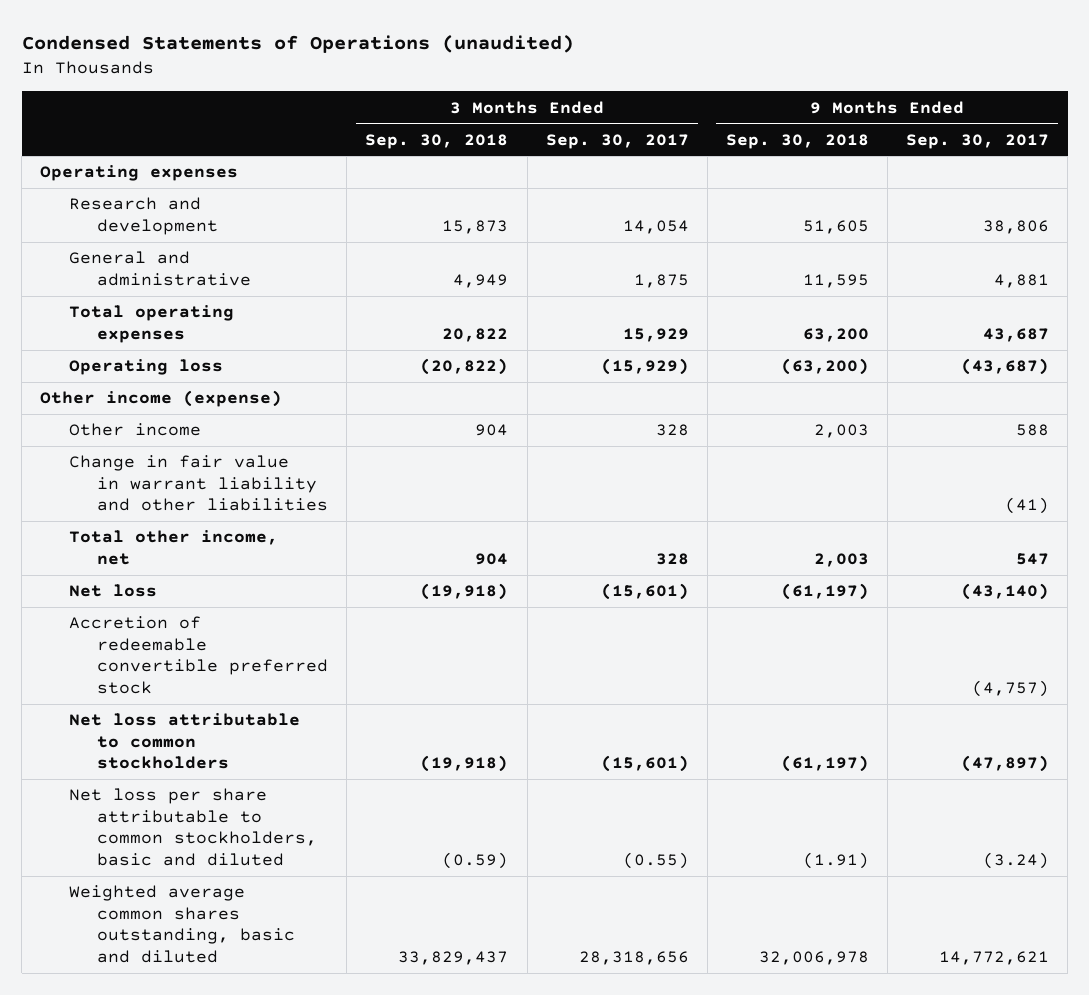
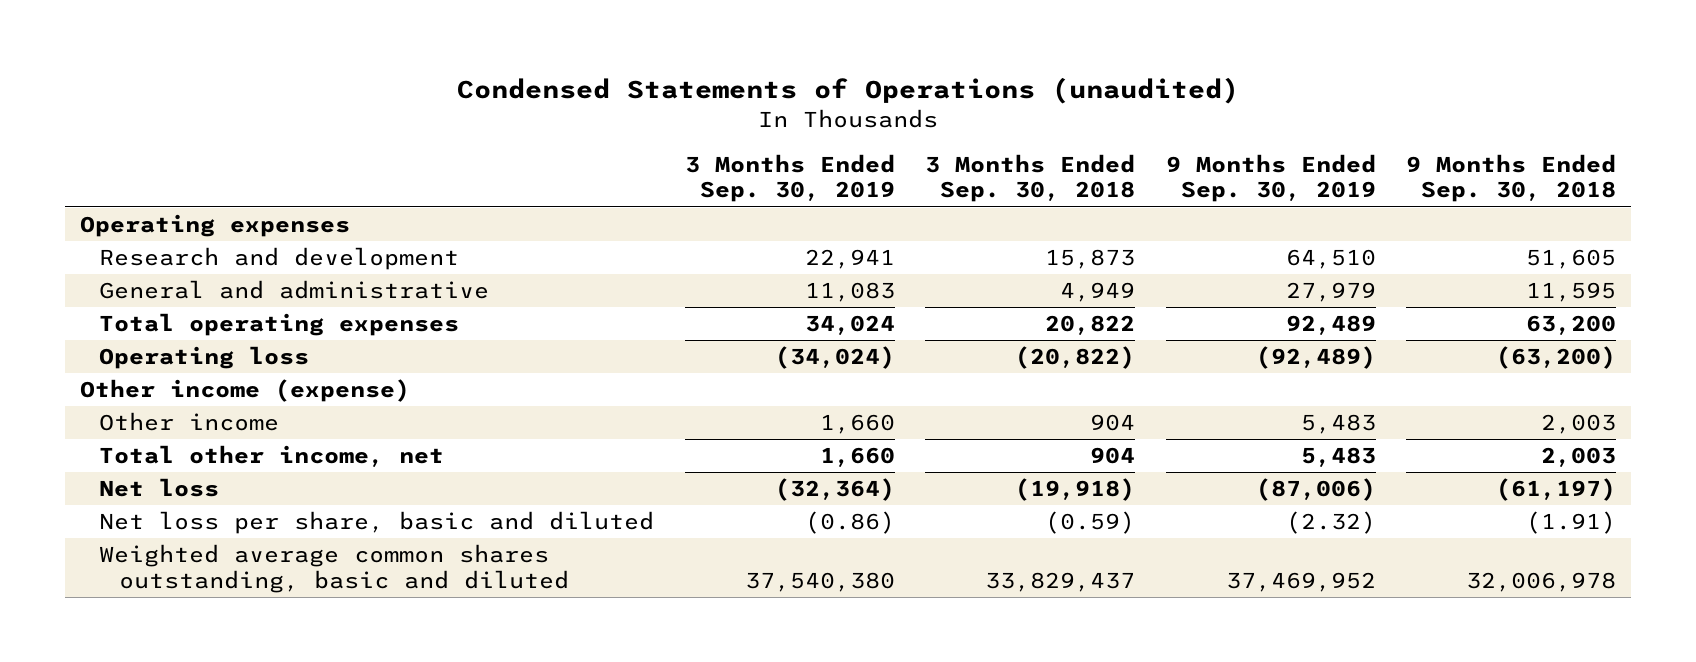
- | 3 Months Ended Sep. 30, 2018 | 3 Months Ended Sep. 30, 2017 | 9 Months Ended Sep. 30, 2018 | 9 Months Ended Sep. 30, 2017
+ | 3 Months Ended Sep. 30, 2019 | 3 Months Ended Sep. 30, 2018 | 9 Months Ended Sep. 30, 2019 | 9 Months Ended Sep. 30, 2018
- Change in fair value in warrant liability and other liabilities | | | | (41)
- Accretion of redeemable convertible preferred stock | | | | (4,757)
- Net loss attributable to common stockholders | (19,918) | (15,601) | (61,197) | (47,897)
- Net loss per share attributable to common stockholders, basic and diluted | (0.59) | (0.55) | (1.91) | (3.24)
+ Net loss per share, basic and diluted | (0.86) | (0.59) | (2.32) | (1.91)

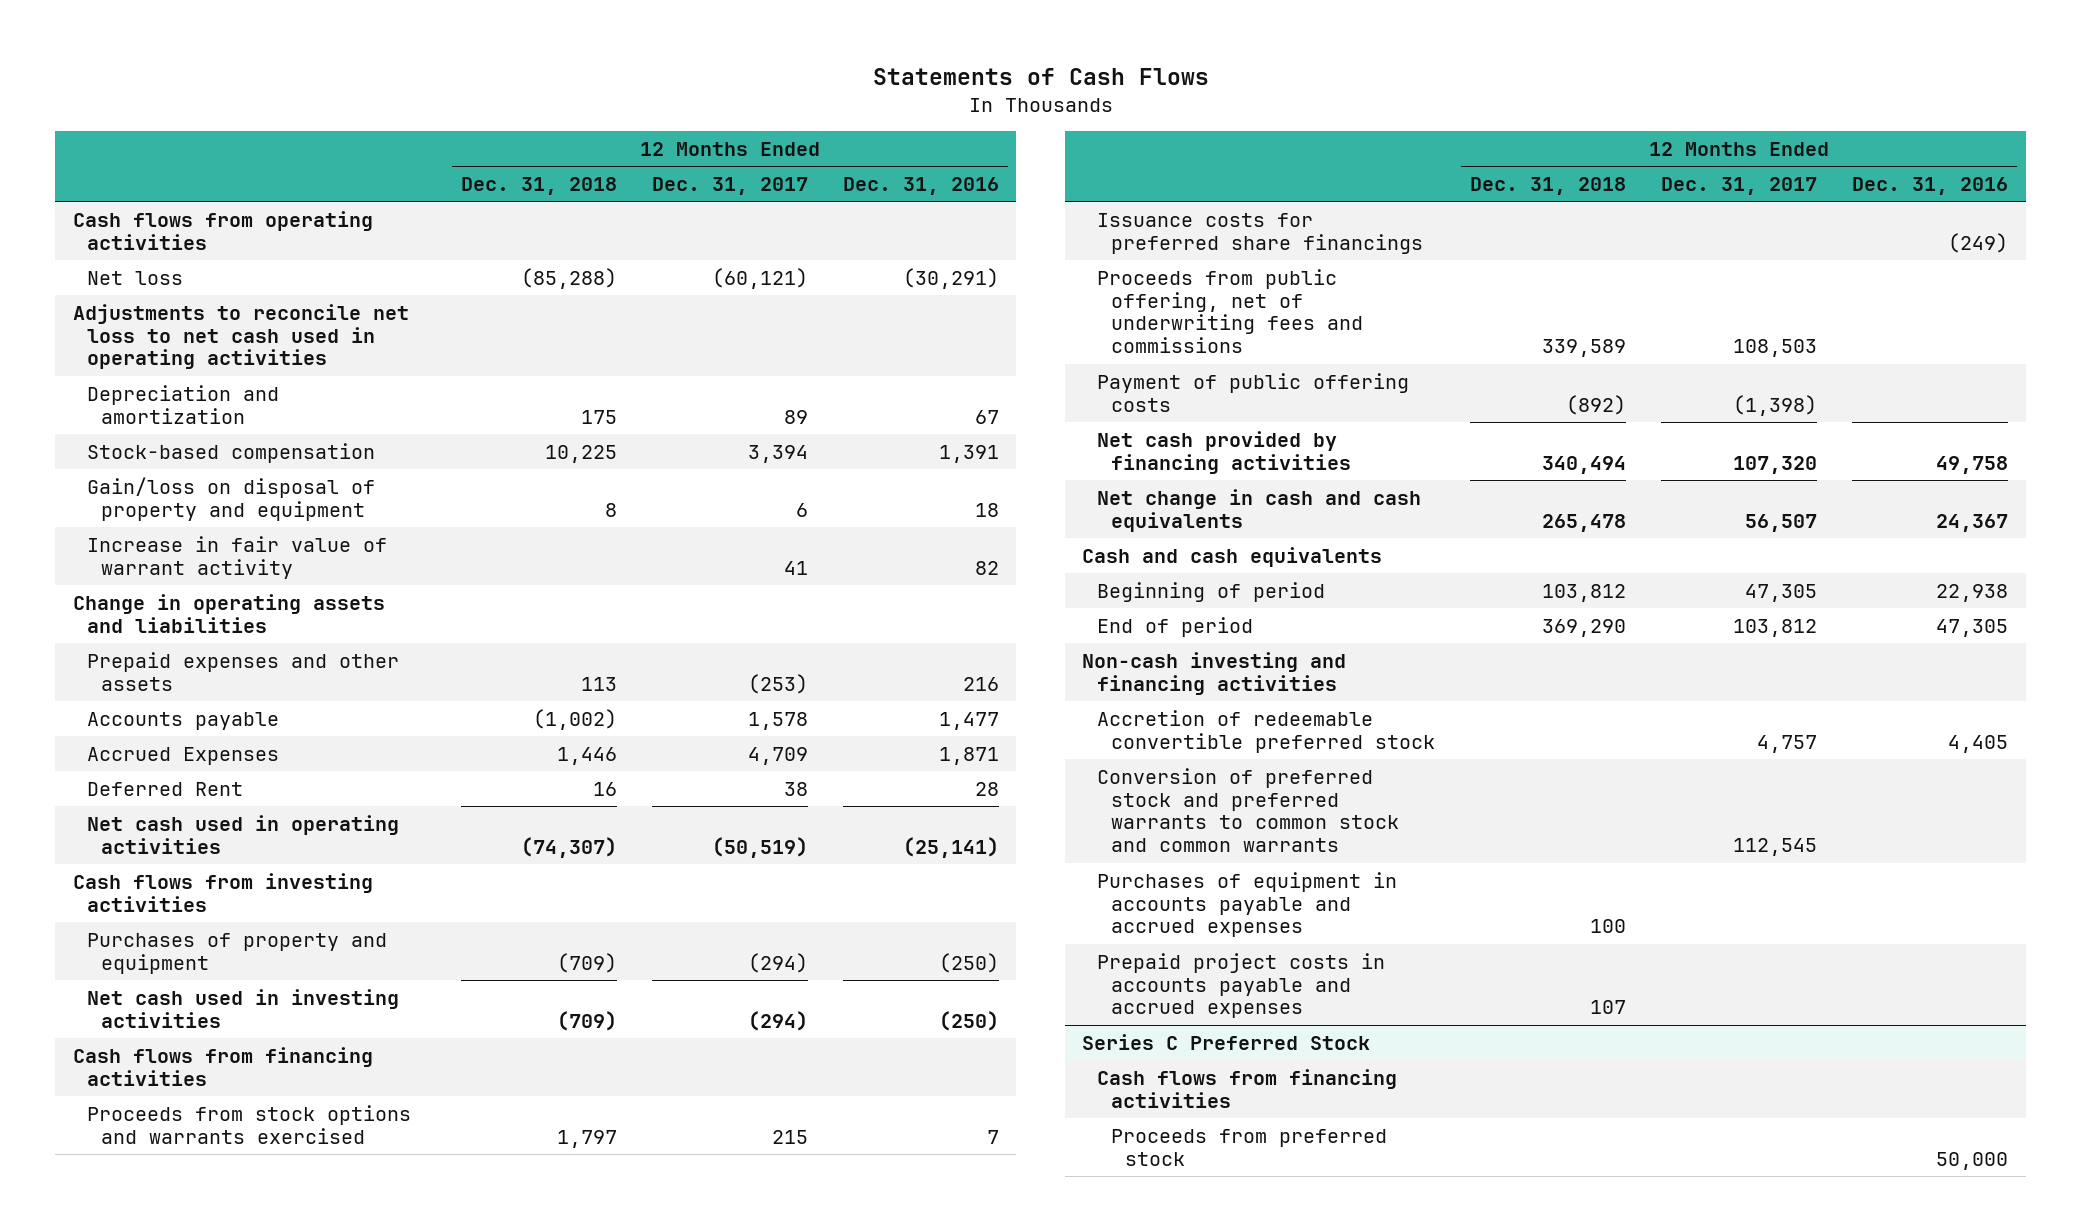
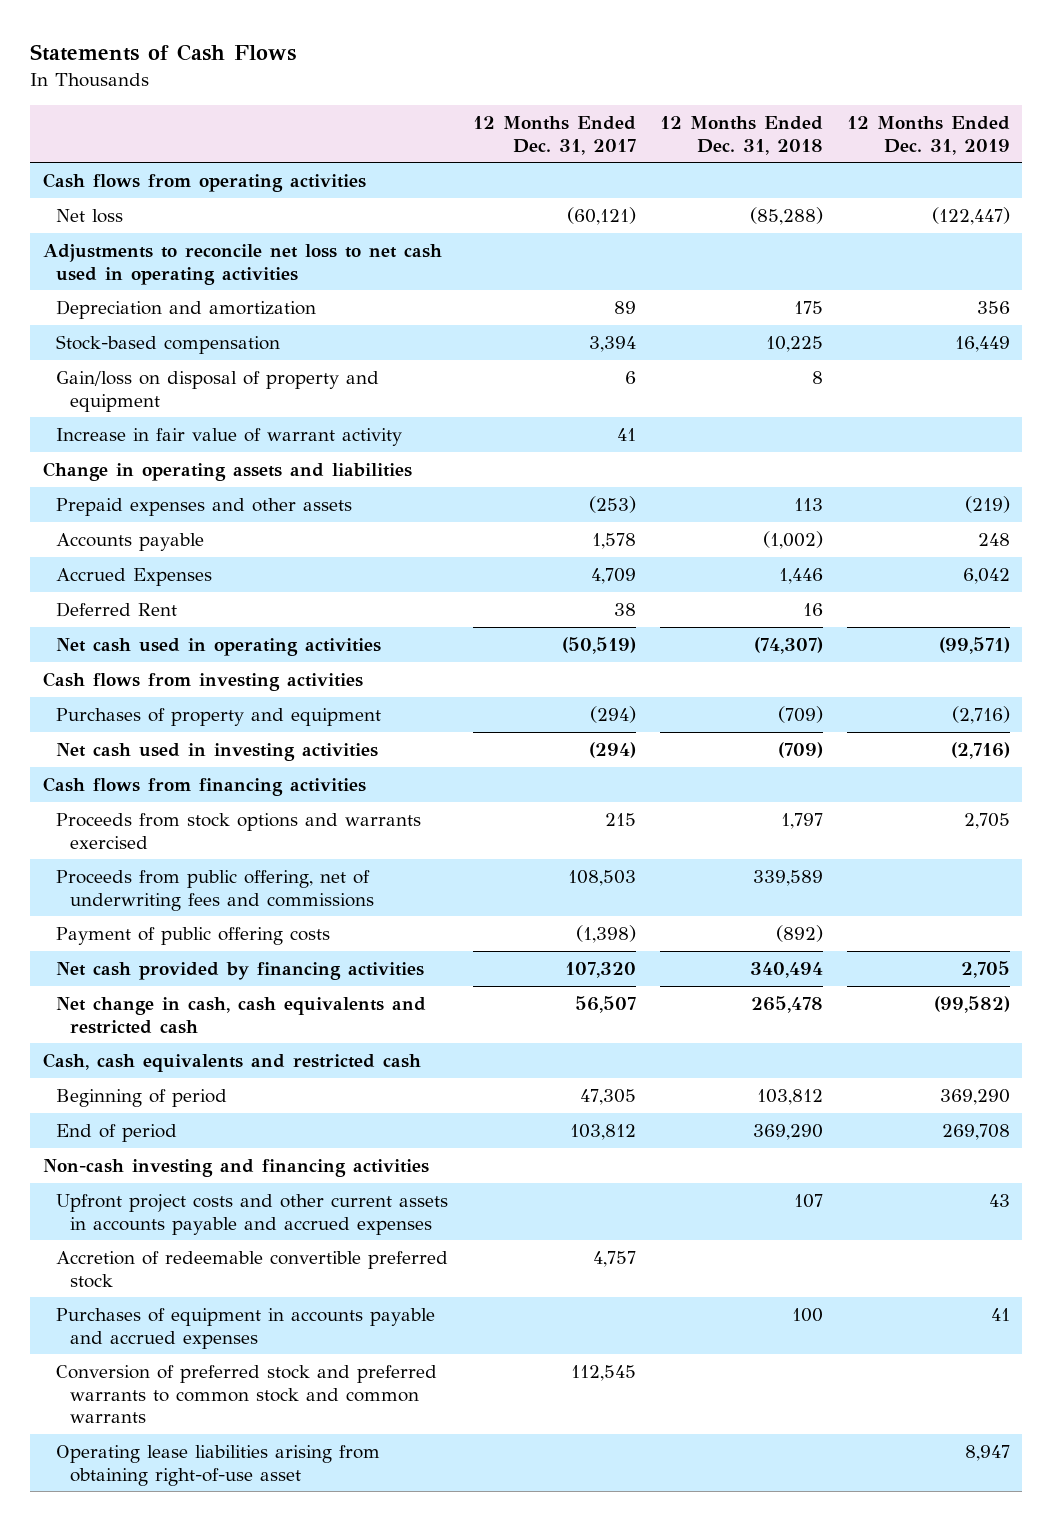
- | 12 Months Ended Dec. 31, 2018 | 12 Months Ended Dec. 31, 2017 | 12 Months Ended Dec. 31, 2016
+ | 12 Months Ended Dec. 31, 2017 | 12 Months Ended Dec. 31, 2018 | 12 Months Ended Dec. 31, 2019
- Issuance costs for preferred share financings | | | (249)
- Net change in cash and cash equivalents | 265,478 | 56,507 | 24,367
- Cash and cash equivalents
+ Net change in cash, cash equivalents and restricted cash | 56,507 | 265,478 | (99,582)
+ Cash, cash equivalents and restricted cash
+ Upfront project costs and other current assets in accounts payable and accrued expenses | | 107 | 43
- Prepaid project costs in accounts payable and accrued expenses | 107 | |
- Series C Preferred Stock
- Cash flows from financing activities
- Proceeds from preferred stock | | | 50,000
moved down: Conversion of preferred stock and preferred warrants to common stock and common warrants | 112,545 | |
+ Operating lease liabilities arising from obtaining right-of-use asset | | | 8,947

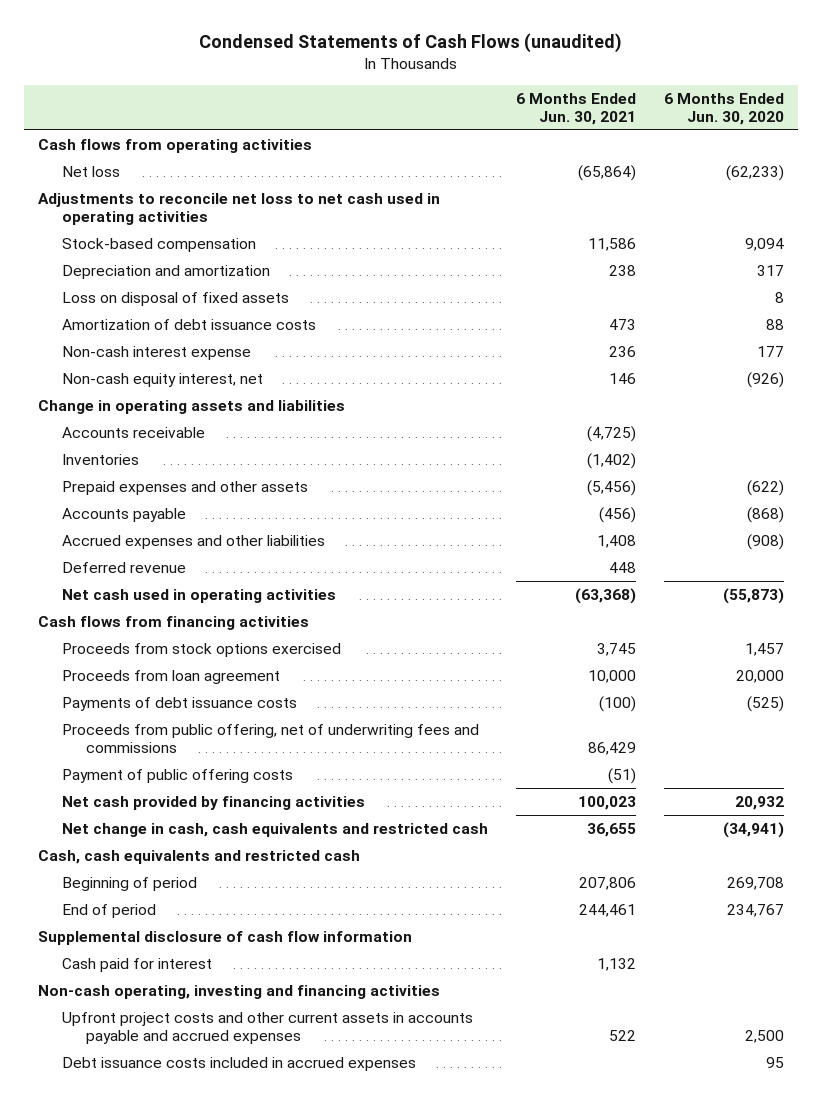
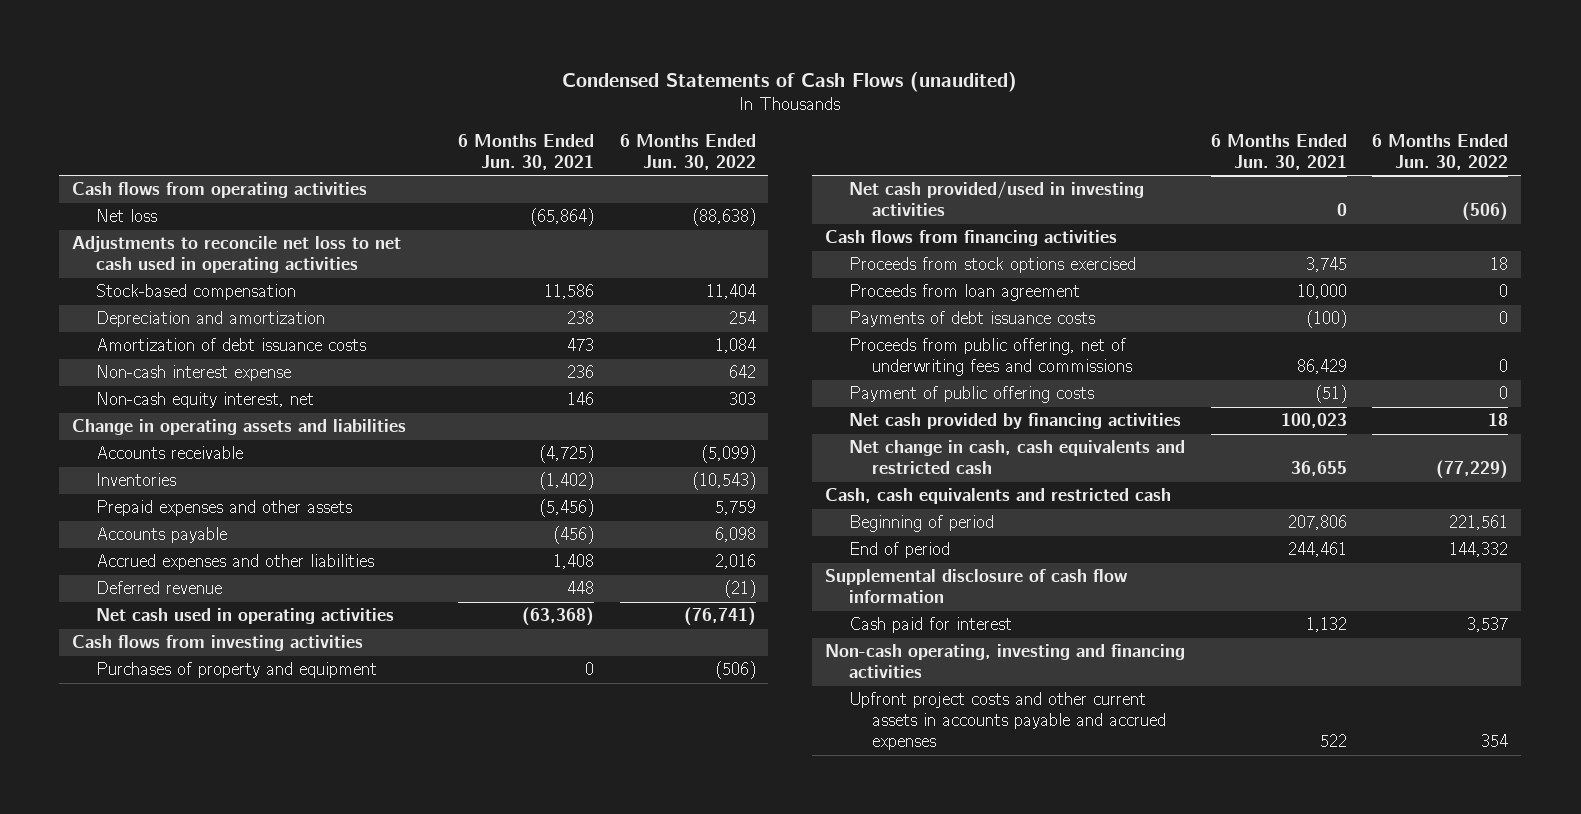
- | 6 Months Ended Jun. 30, 2021 | 6 Months Ended Jun. 30, 2020
+ | 6 Months Ended Jun. 30, 2021 | 6 Months Ended Jun. 30, 2022
- Loss on disposal of fixed assets | | 8
+ Cash flows from investing activities
+ Purchases of property and equipment | 0 | (506)
+ Net cash provided/used in investing activities | 0 | (506)
- Debt issuance costs included in accrued expenses | | 95

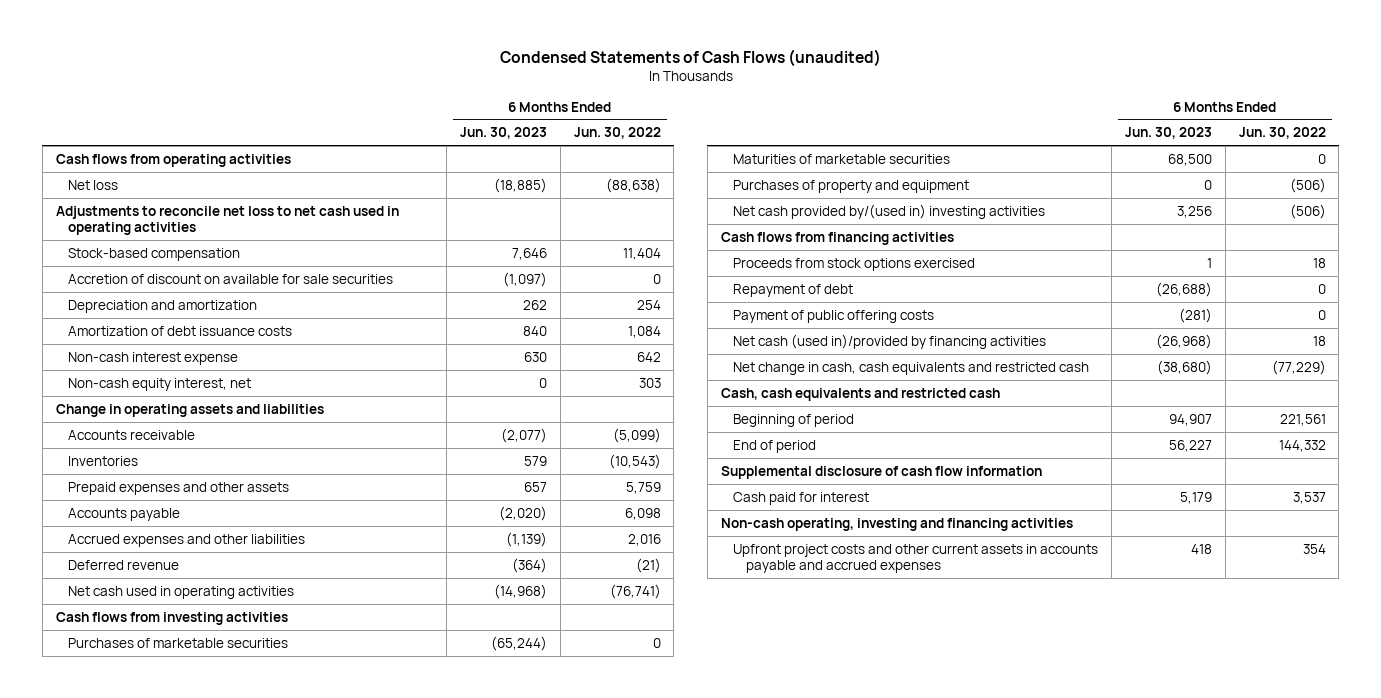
- | 6 Months Ended Jun. 30, 2021 | 6 Months Ended Jun. 30, 2022
+ | 6 Months Ended Jun. 30, 2023 | 6 Months Ended Jun. 30, 2022
+ Accretion of discount on available for sale securities | (1,097) | 0
+ Purchases of marketable securities | (65,244) | 0
+ Maturities of marketable securities | 68,500 | 0
- Net cash provided/used in investing activities | 0 | (506)
+ Net cash provided by/(used in) investing activities | 3,256 | (506)
- Proceeds from loan agreement | 10,000 | 0
- Payments of debt issuance costs | (100) | 0
- Proceeds from public offering, net of underwriting fees and commissions | 86,429 | 0
+ Repayment of debt | (26,688) | 0
- Net cash provided by financing activities | 100,023 | 18
+ Net cash (used in)/provided by financing activities | (26,968) | 18

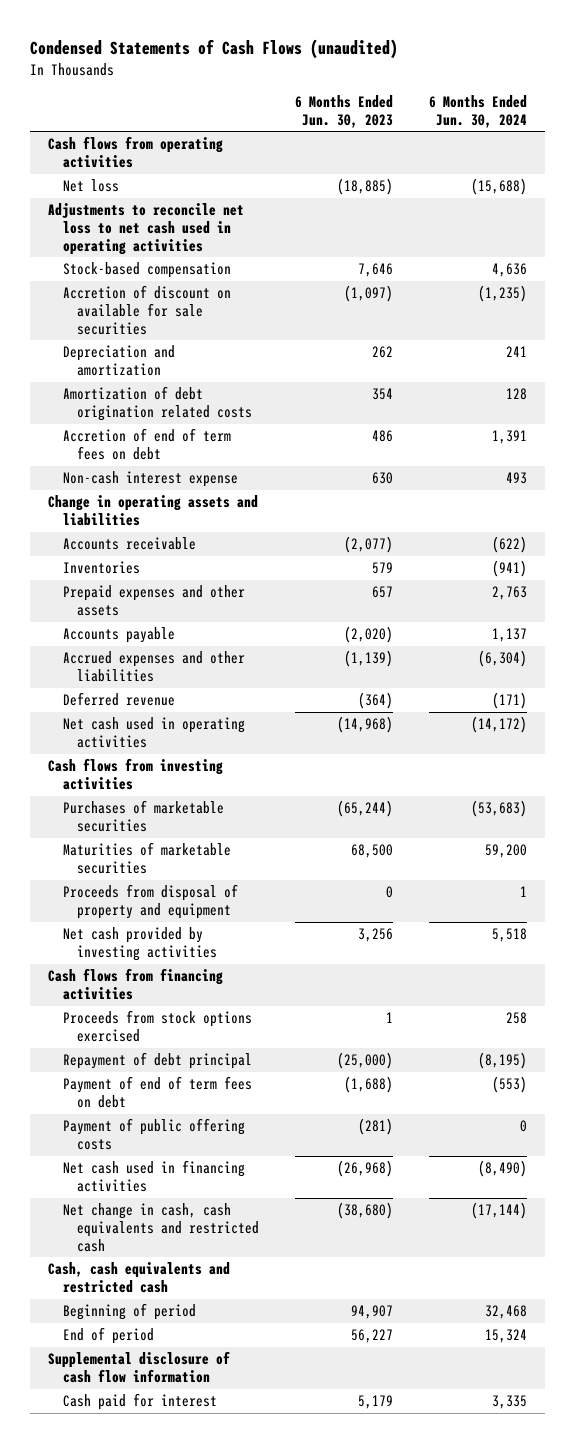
- | 6 Months Ended Jun. 30, 2023 | 6 Months Ended Jun. 30, 2022
+ | 6 Months Ended Jun. 30, 2023 | 6 Months Ended Jun. 30, 2024
- Amortization of debt issuance costs | 840 | 1,084
+ Amortization of debt origination related costs | 354 | 128
+ Accretion of end of term fees on debt | 486 | 1,391
- Non-cash equity interest, net | 0 | 303
- Purchases of property and equipment | 0 | (506)
- Net cash provided by/(used in) investing activities | 3,256 | (506)
+ Proceeds from disposal of property and equipment | 0 | 1
+ Net cash provided by investing activities | 3,256 | 5,518
- Repayment of debt | (26,688) | 0
+ Repayment of debt principal | (25,000) | (8,195)
+ Payment of end of term fees on debt | (1,688) | (553)
- Net cash (used in)/provided by financing activities | (26,968) | 18
+ Net cash used in financing activities | (26,968) | (8,490)
- Non-cash operating, investing and financing activities
- Upfront project costs and other current assets in accounts payable and accrued expenses | 418 | 354

